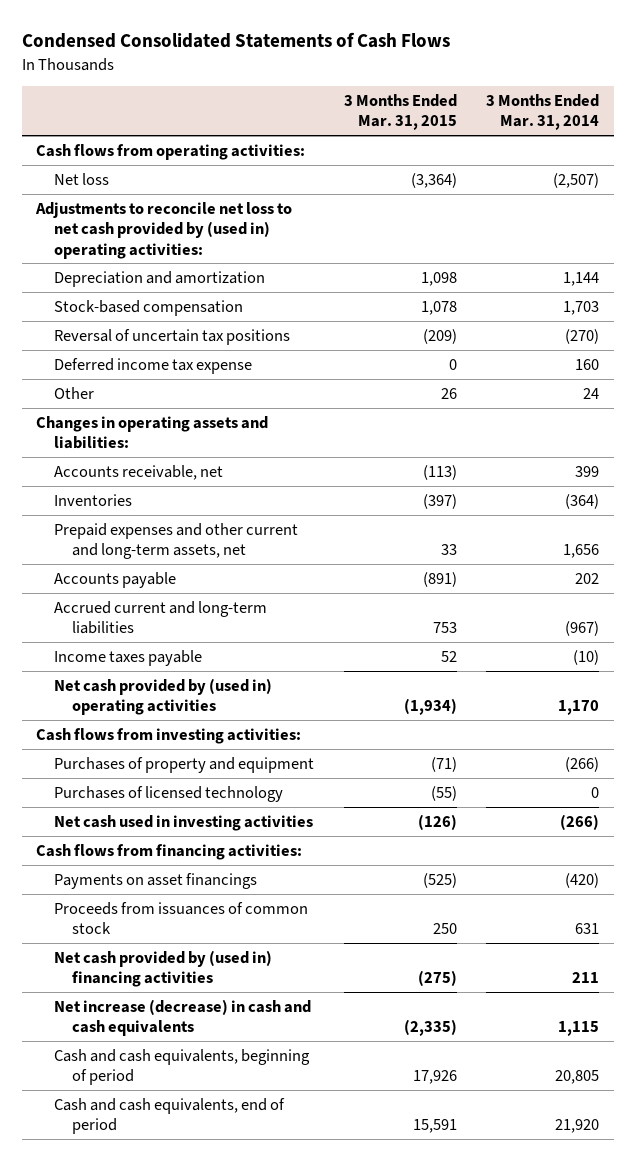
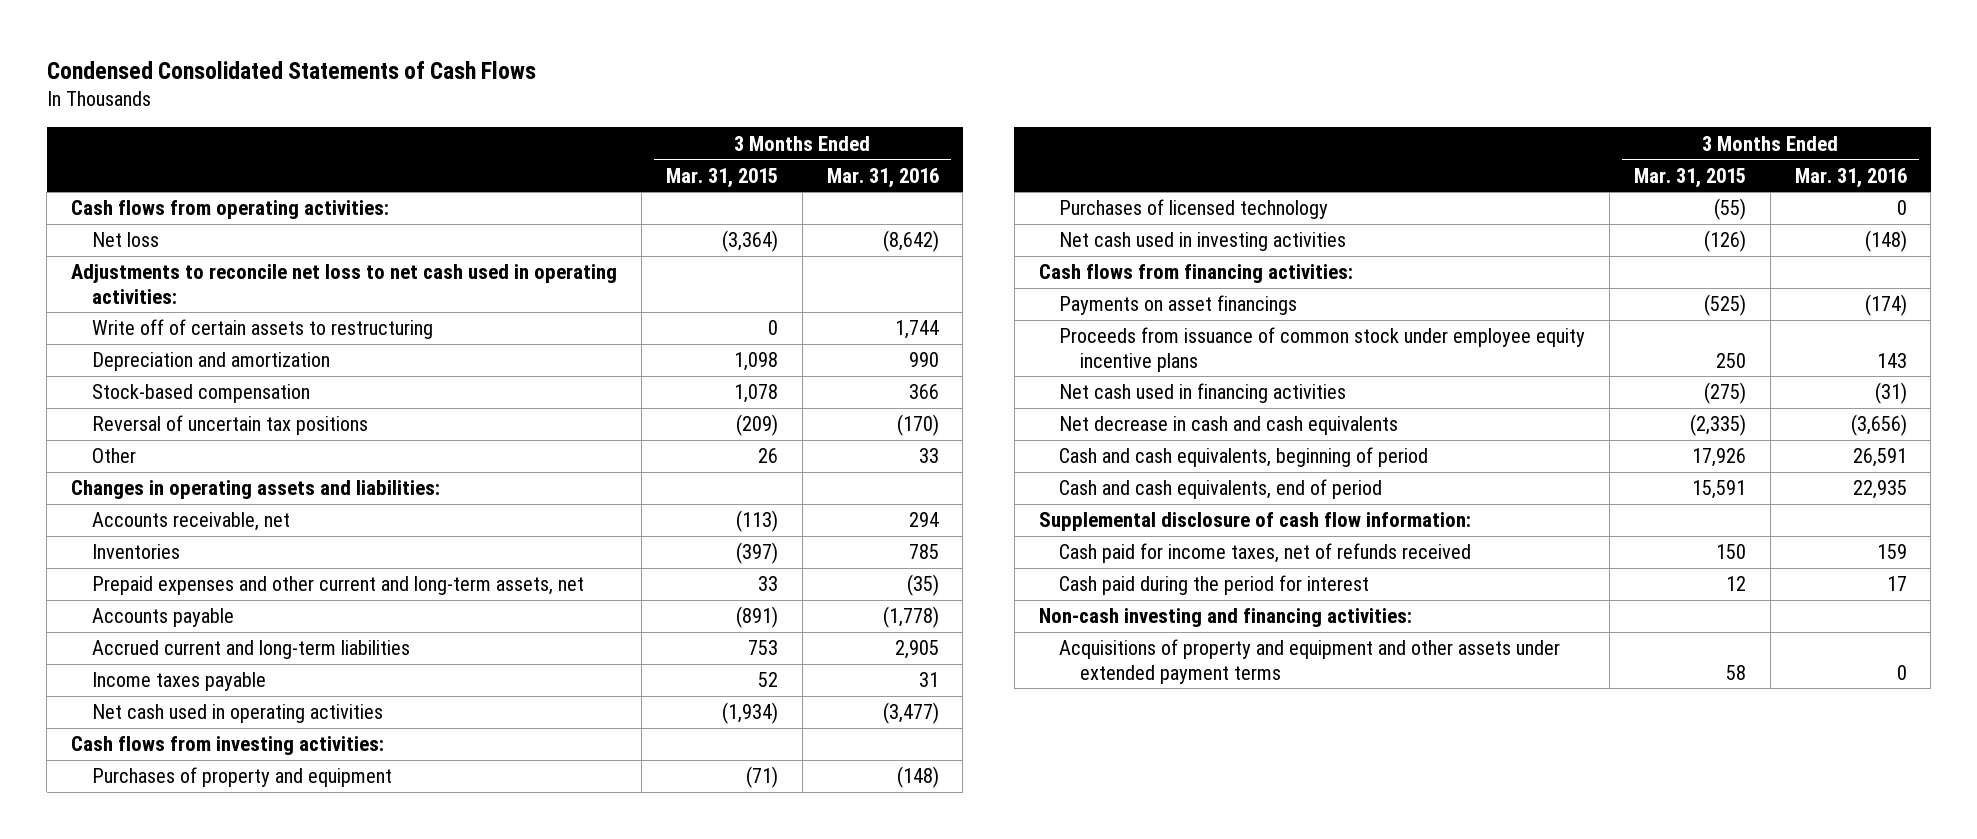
- | 3 Months Ended Mar. 31, 2015 | 3 Months Ended Mar. 31, 2014
+ | 3 Months Ended Mar. 31, 2015 | 3 Months Ended Mar. 31, 2016
- Adjustments to reconcile net loss to net cash provided by (used in) operating activities:
+ Adjustments to reconcile net loss to net cash used in operating activities:
+ Write off of certain assets to restructuring | 0 | 1,744
- Deferred income tax expense | 0 | 160
- Net cash provided by (used in) operating activities | (1,934) | 1,170
+ Net cash used in operating activities | (1,934) | (3,477)
- Proceeds from issuances of common stock | 250 | 631
- Net cash provided by (used in) financing activities | (275) | 211
- Net increase (decrease) in cash and cash equivalents | (2,335) | 1,115
+ Proceeds from issuance of common stock under employee equity incentive plans | 250 | 143
+ Net cash used in financing activities | (275) | (31)
+ Net decrease in cash and cash equivalents | (2,335) | (3,656)
+ Supplemental disclosure of cash flow information:
+ Cash paid for income taxes, net of refunds received | 150 | 159
+ Cash paid during the period for interest | 12 | 17
+ Non-cash investing and financing activities:
+ Acquisitions of property and equipment and other assets under extended payment terms | 58 | 0

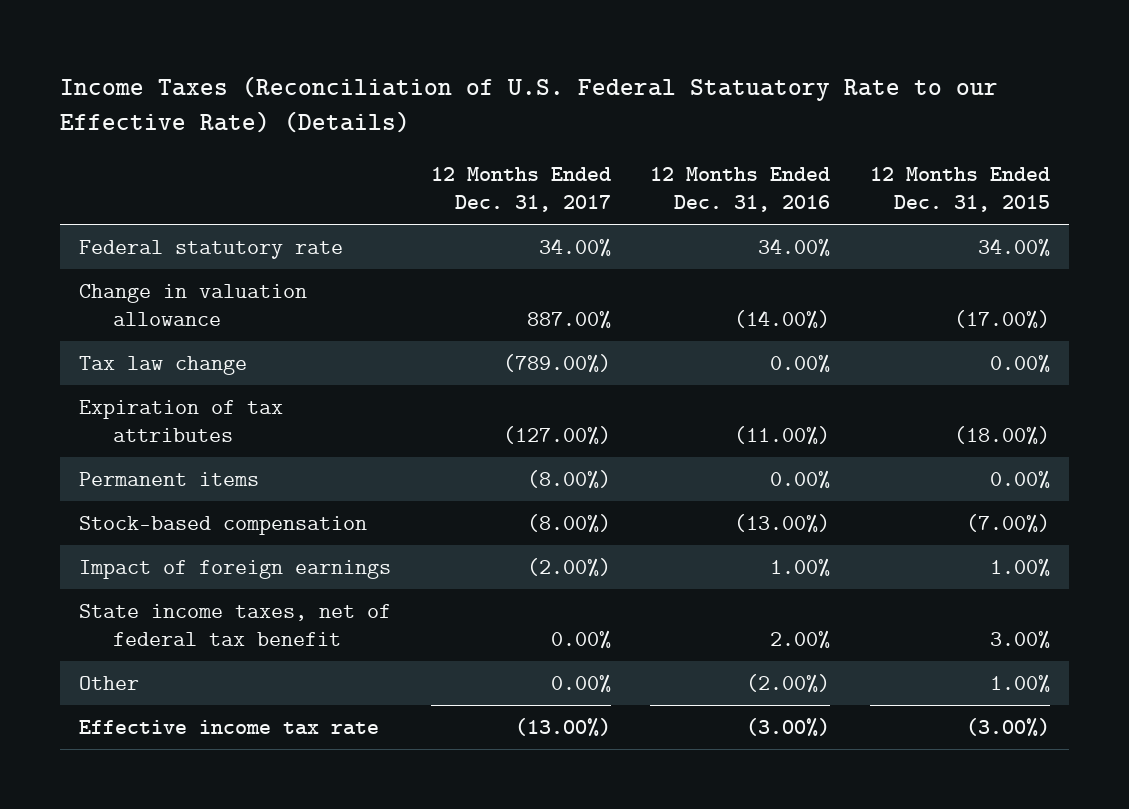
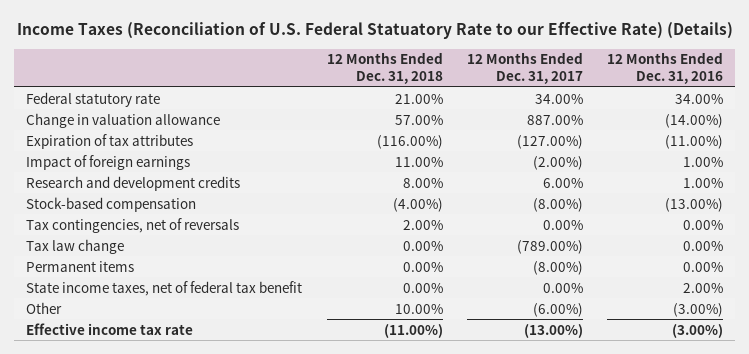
- | 12 Months Ended Dec. 31, 2017 | 12 Months Ended Dec. 31, 2016 | 12 Months Ended Dec. 31, 2015
+ | 12 Months Ended Dec. 31, 2018 | 12 Months Ended Dec. 31, 2017 | 12 Months Ended Dec. 31, 2016
+ Research and development credits | 8.00% | 6.00% | 1.00%
moved down: Stock-based compensation | (4.00%) | (8.00%) | (13.00%)
+ Tax contingencies, net of reversals | 2.00% | 0.00% | 0.00%
moved down: Tax law change | 0.00% | (789.00%) | 0.00%
moved down: Permanent items | 0.00% | (8.00%) | 0.00%
- Other | 0.00% | (2.00%) | 1.00%
+ Other | 10.00% | (6.00%) | (3.00%)

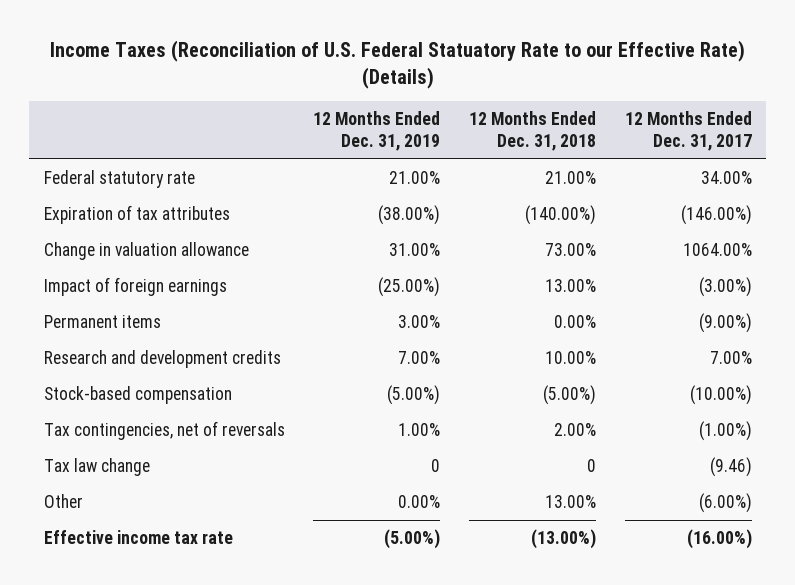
- | 12 Months Ended Dec. 31, 2018 | 12 Months Ended Dec. 31, 2017 | 12 Months Ended Dec. 31, 2016
+ | 12 Months Ended Dec. 31, 2019 | 12 Months Ended Dec. 31, 2018 | 12 Months Ended Dec. 31, 2017
- Change in valuation allowance | 57.00% | 887.00% | (14.00%)
- Expiration of tax attributes | (116.00%) | (127.00%) | (11.00%)
- Impact of foreign earnings | 11.00% | (2.00%) | 1.00%
- Research and development credits | 8.00% | 6.00% | 1.00%
- Stock-based compensation | (4.00%) | (8.00%) | (13.00%)
- Tax contingencies, net of reversals | 2.00% | 0.00% | 0.00%
- Tax law change | 0.00% | (789.00%) | 0.00%
- Permanent items | 0.00% | (8.00%) | 0.00%
- State income taxes, net of federal tax benefit | 0.00% | 0.00% | 2.00%
- Other | 10.00% | (6.00%) | (3.00%)
- Effective income tax rate | (11.00%) | (13.00%) | (3.00%)
+ Expiration of tax attributes | (38.00%) | (140.00%) | (146.00%)
+ Change in valuation allowance | 31.00% | 73.00% | 1064.00%
+ Impact of foreign earnings | (25.00%) | 13.00% | (3.00%)
+ Permanent items | 3.00% | 0.00% | (9.00%)
+ Research and development credits | 7.00% | 10.00% | 7.00%
+ Stock-based compensation | (5.00%) | (5.00%) | (10.00%)
+ Tax contingencies, net of reversals | 1.00% | 2.00% | (1.00%)
+ Tax law change | 0 | 0 | (9.46)
+ Other | 0.00% | 13.00% | (6.00%)
+ Effective income tax rate | (5.00%) | (13.00%) | (16.00%)

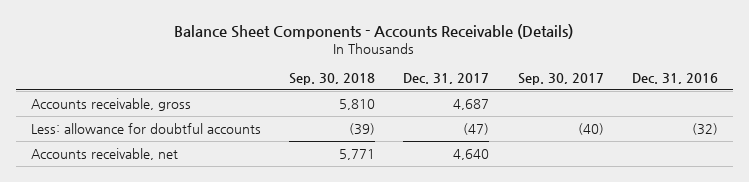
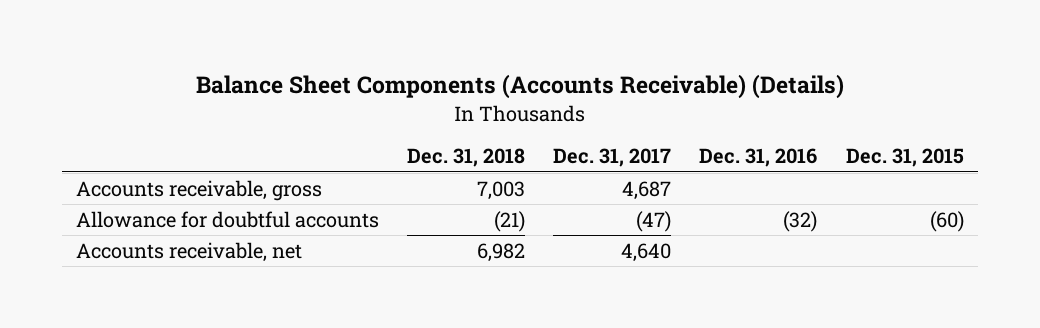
- Balance Sheet Components - Accounts Receivable (Details)
+ Balance Sheet Components (Accounts Receivable) (Details)
- | Sep. 30, 2018 | Dec. 31, 2017 | Sep. 30, 2017 | Dec. 31, 2016
+ | Dec. 31, 2018 | Dec. 31, 2017 | Dec. 31, 2016 | Dec. 31, 2015
- Less: allowance for doubtful accounts | (39) | (47) | (40) | (32)
+ Allowance for doubtful accounts | (21) | (47) | (32) | (60)

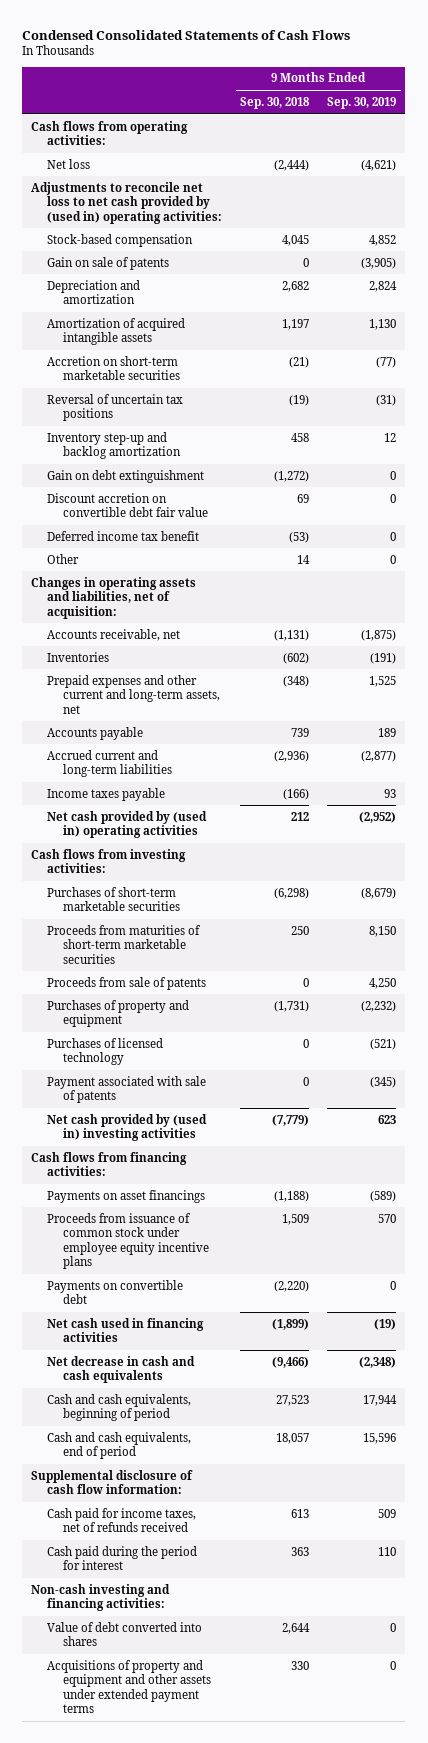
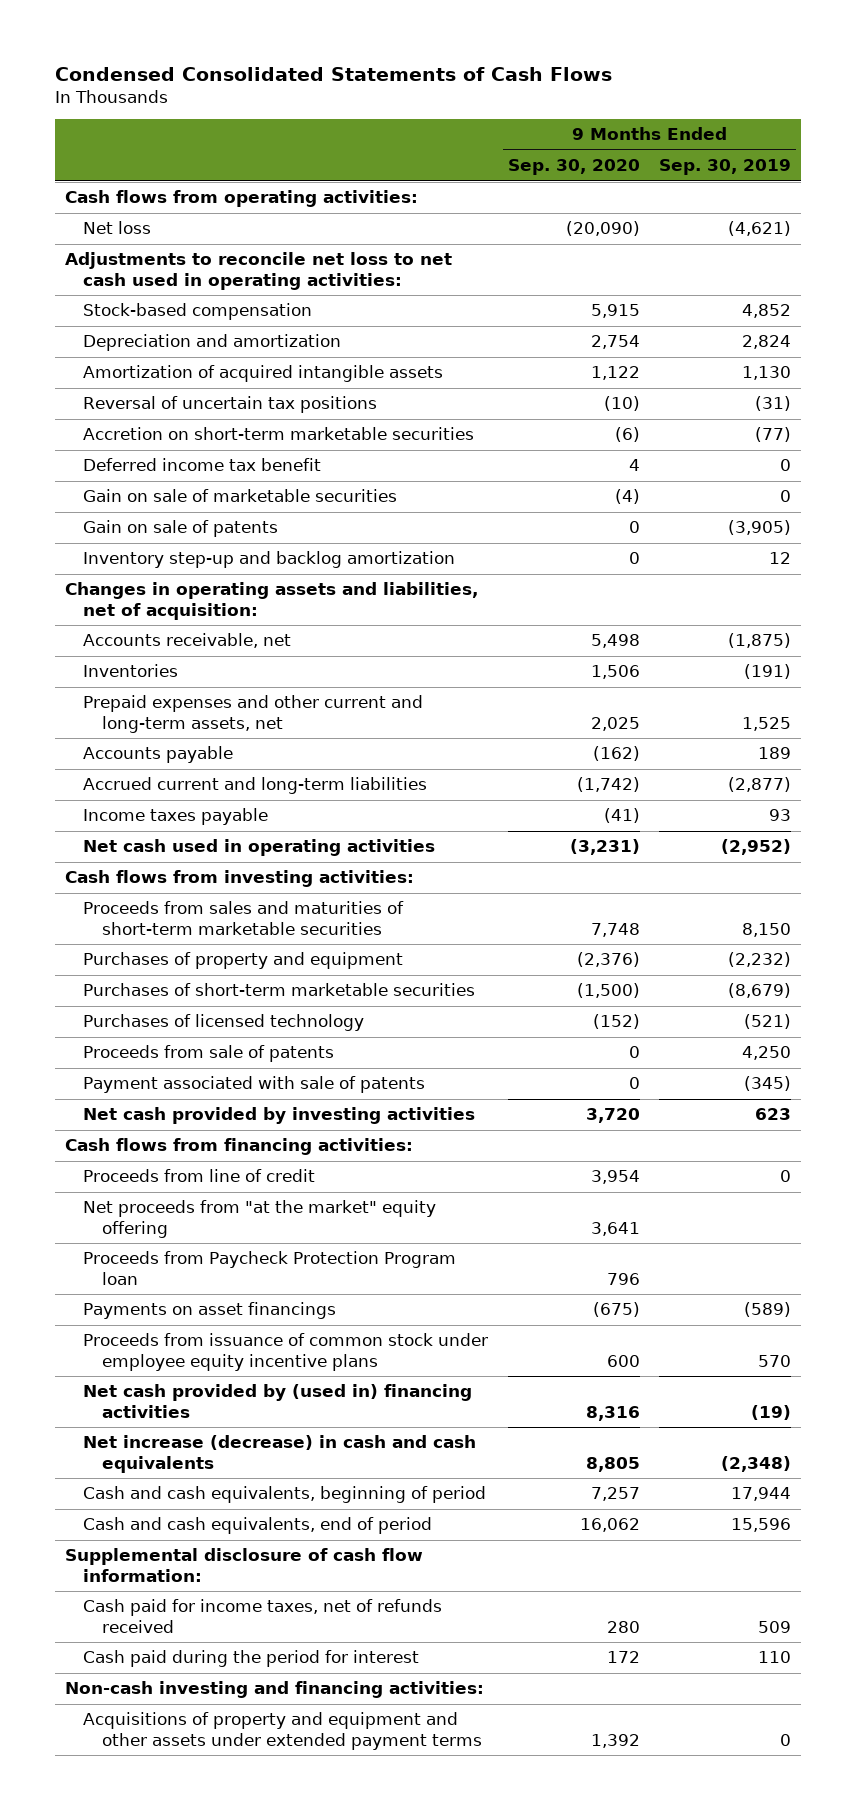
- | 9 Months Ended Sep. 30, 2018 | 9 Months Ended Sep. 30, 2019
+ | 9 Months Ended Sep. 30, 2020 | 9 Months Ended Sep. 30, 2019
- Adjustments to reconcile net loss to net cash provided by (used in) operating activities:
+ Adjustments to reconcile net loss to net cash used in operating activities:
- Gain on debt extinguishment | (1,272) | 0
- Discount accretion on convertible debt fair value | 69 | 0
moved down: Accretion on short-term marketable securities | (6) | (77)
- Other | 14 | 0
+ Gain on sale of marketable securities | (4) | 0
moved down: Gain on sale of patents | 0 | (3,905)
moved down: Inventory step-up and backlog amortization | 0 | 12
- Net cash provided by (used in) operating activities | 212 | (2,952)
+ Net cash used in operating activities | (3,231) | (2,952)
- Proceeds from maturities of short-term marketable securities | 250 | 8,150
+ Proceeds from sales and maturities of short-term marketable securities | 7,748 | 8,150
moved down: Purchases of short-term marketable securities | (1,500) | (8,679)
moved down: Proceeds from sale of patents | 0 | 4,250
- Net cash provided by (used in) investing activities | (7,779) | 623
+ Net cash provided by investing activities | 3,720 | 623
+ Proceeds from line of credit | 3,954 | 0
+ Net proceeds from "at the market" equity offering | 3,641 |
+ Proceeds from Paycheck Protection Program loan | 796 |
- Payments on convertible debt | (2,220) | 0
- Net cash used in financing activities | (1,899) | (19)
- Net decrease in cash and cash equivalents | (9,466) | (2,348)
+ Net cash provided by (used in) financing activities | 8,316 | (19)
+ Net increase (decrease) in cash and cash equivalents | 8,805 | (2,348)
- Value of debt converted into shares | 2,644 | 0

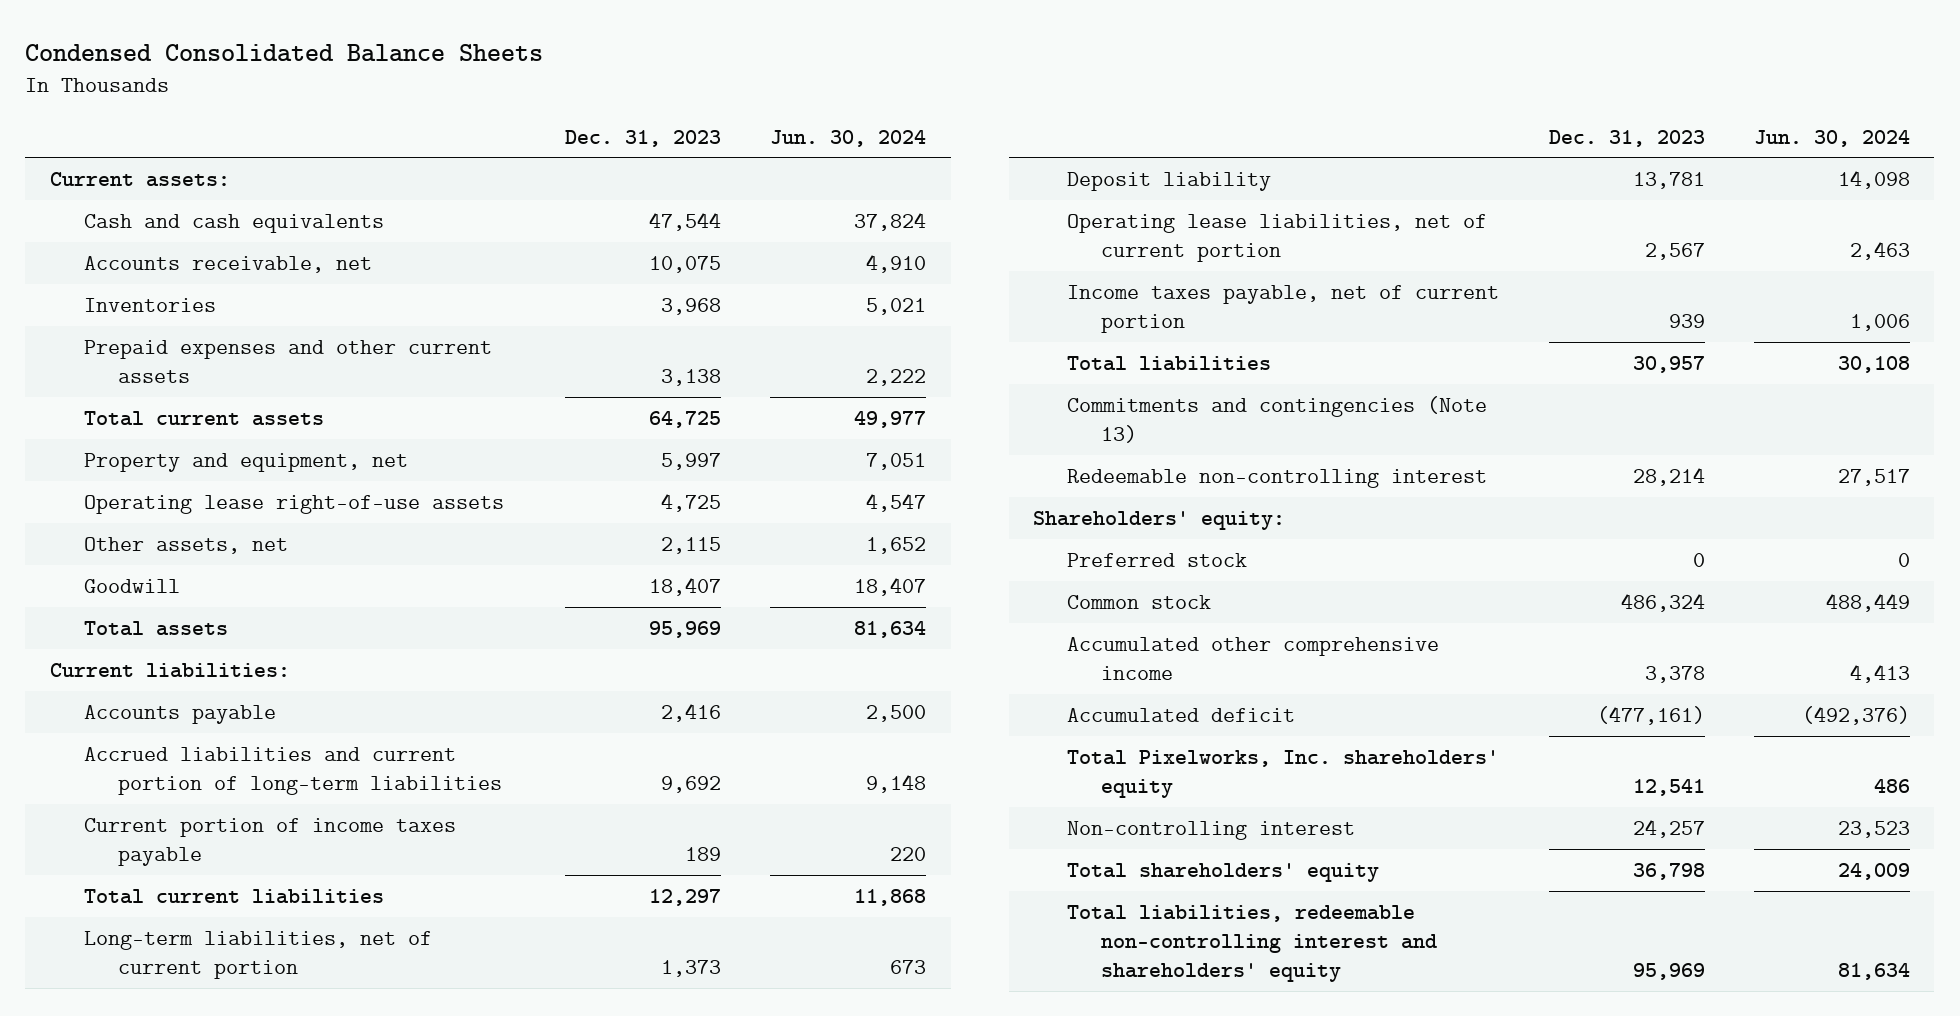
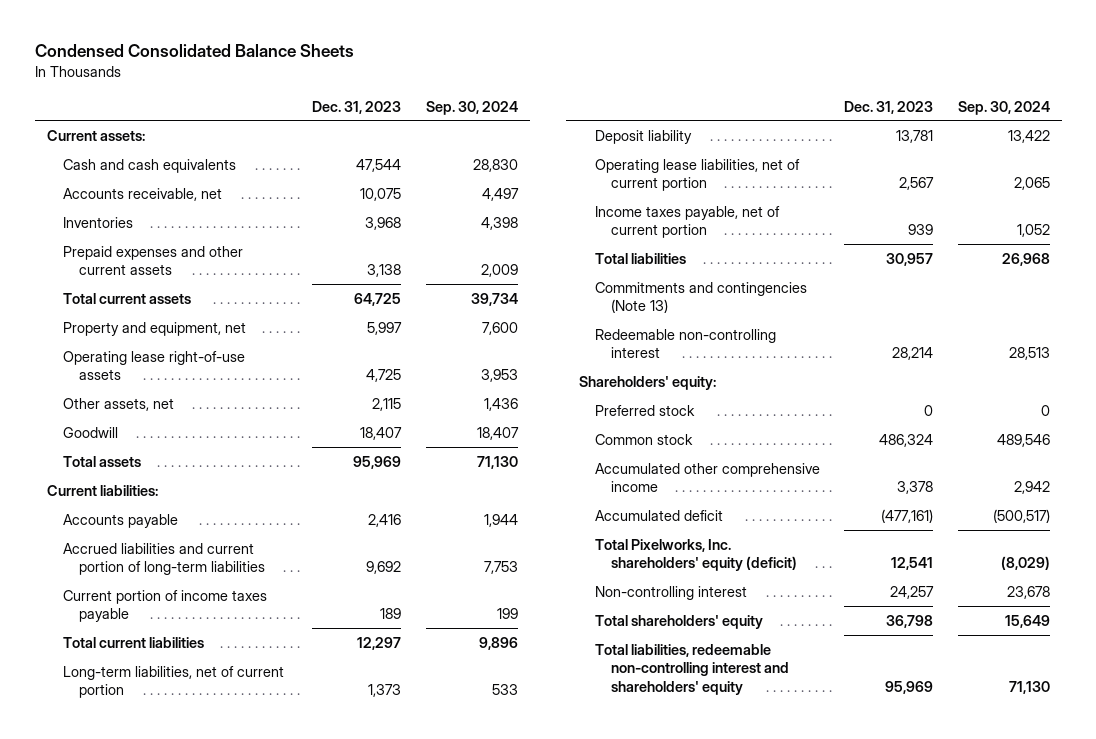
- | Dec. 31, 2023 | Jun. 30, 2024
+ | Dec. 31, 2023 | Sep. 30, 2024
- Total Pixelworks, Inc. shareholders' equity | 12,541 | 486
+ Total Pixelworks, Inc. shareholders' equity (deficit) | 12,541 | (8,029)

